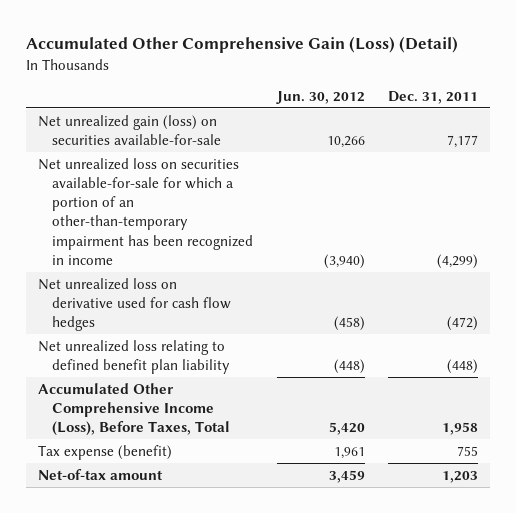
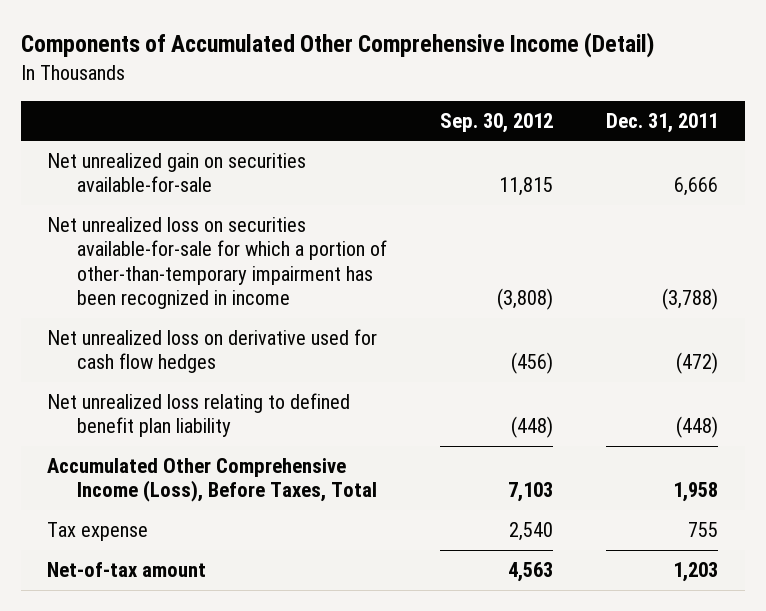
- Accumulated Other Comprehensive Gain (Loss) (Detail)
+ Components of Accumulated Other Comprehensive Income (Detail)
- | Jun. 30, 2012 | Dec. 31, 2011
+ | Sep. 30, 2012 | Dec. 31, 2011
- Net unrealized gain (loss) on securities available-for-sale | 10,266 | 7,177
- Net unrealized loss on securities available-for-sale for which a portion of an other-than-temporary impairment has been recognized in income | (3,940) | (4,299)
+ Net unrealized gain on securities available-for-sale | 11,815 | 6,666
+ Net unrealized loss on securities available-for-sale for which a portion of other-than-temporary impairment has been recognized in income | (3,808) | (3,788)
- Tax expense (benefit) | 1,961 | 755
+ Tax expense | 2,540 | 755

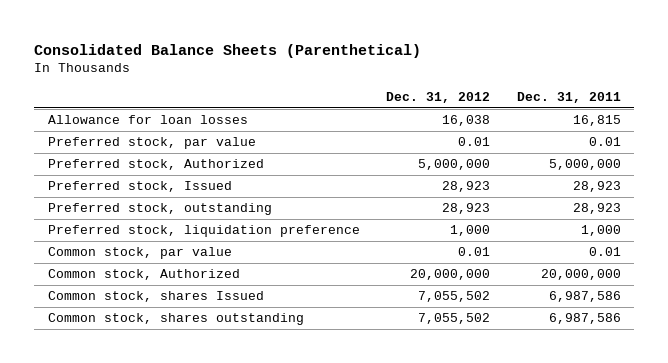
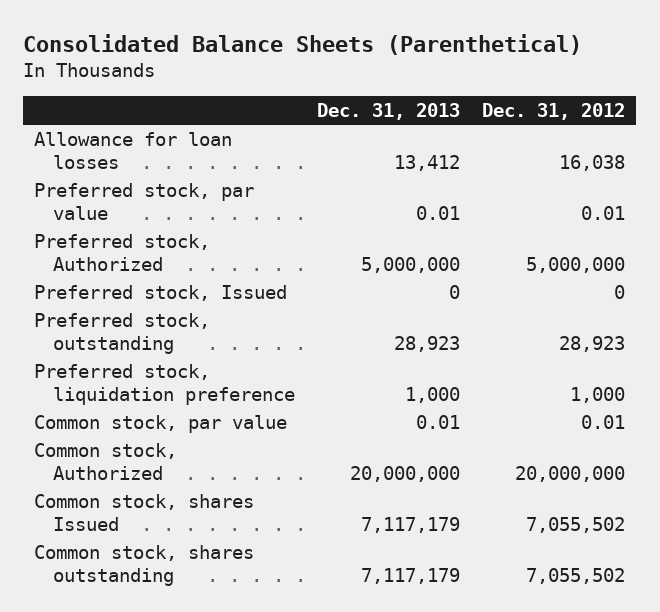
- | Dec. 31, 2012 | Dec. 31, 2011
+ | Dec. 31, 2013 | Dec. 31, 2012
- Preferred stock, Issued | 28,923 | 28,923
+ Preferred stock, Issued | 0 | 0

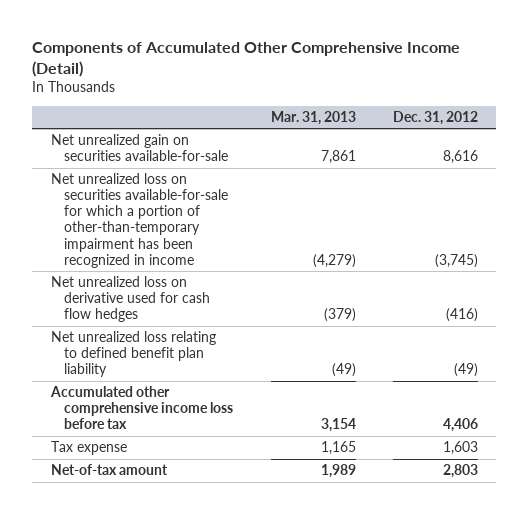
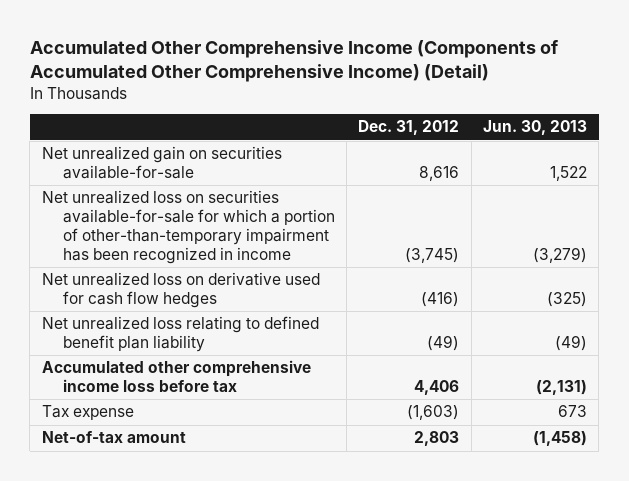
- Components of Accumulated Other Comprehensive Income (Detail)
+ Accumulated Other Comprehensive Income (Components of Accumulated Other Comprehensive Income) (Detail)
- | Mar. 31, 2013 | Dec. 31, 2012
+ | Dec. 31, 2012 | Jun. 30, 2013
- Tax expense | 1,165 | 1,603
+ Tax expense | (1,603) | 673

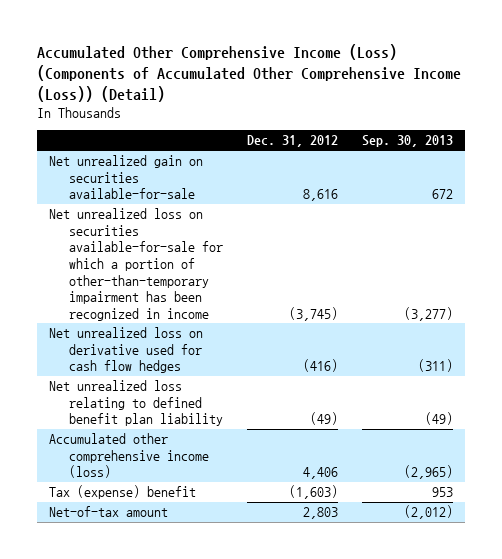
- Accumulated Other Comprehensive Income (Components of Accumulated Other Comprehensive Income) (Detail)
+ Accumulated Other Comprehensive Income (Loss) (Components of Accumulated Other Comprehensive Income (Loss)) (Detail)
- | Dec. 31, 2012 | Jun. 30, 2013
+ | Dec. 31, 2012 | Sep. 30, 2013
- Accumulated other comprehensive income loss before tax | 4,406 | (2,131)
- Tax expense | (1,603) | 673
+ Accumulated other comprehensive income (loss) | 4,406 | (2,965)
+ Tax (expense) benefit | (1,603) | 953

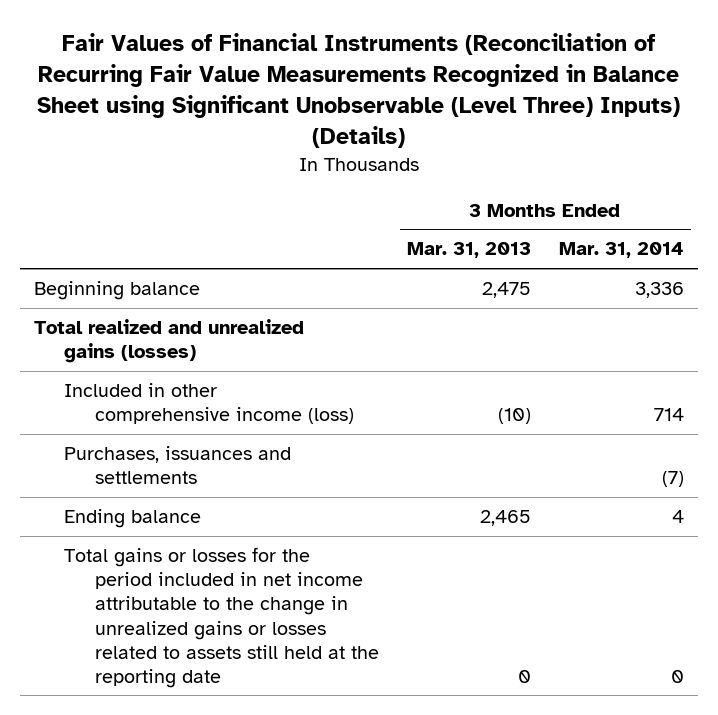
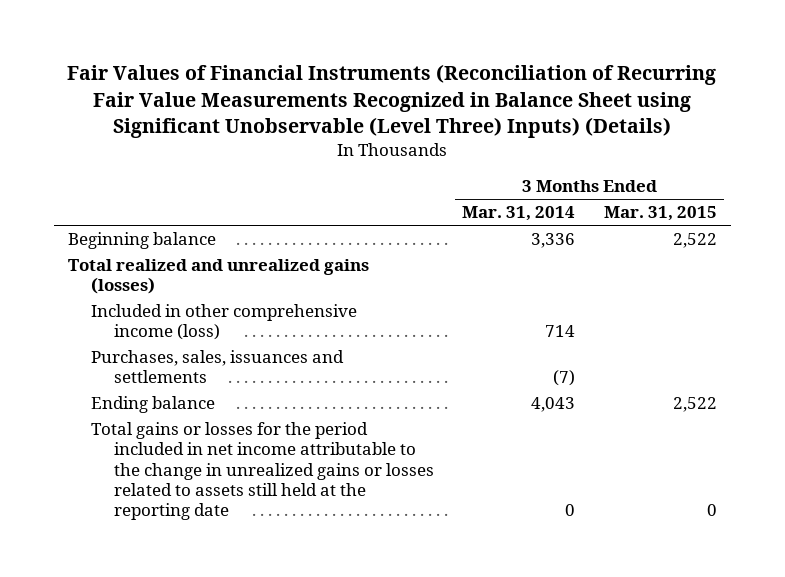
- | 3 Months Ended Mar. 31, 2013 | 3 Months Ended Mar. 31, 2014
+ | 3 Months Ended Mar. 31, 2014 | 3 Months Ended Mar. 31, 2015
- Purchases, issuances and settlements | | (7)
- Ending balance | 2,465 | 4
+ Purchases, sales, issuances and settlements | (7) |
+ Ending balance | 4,043 | 2,522

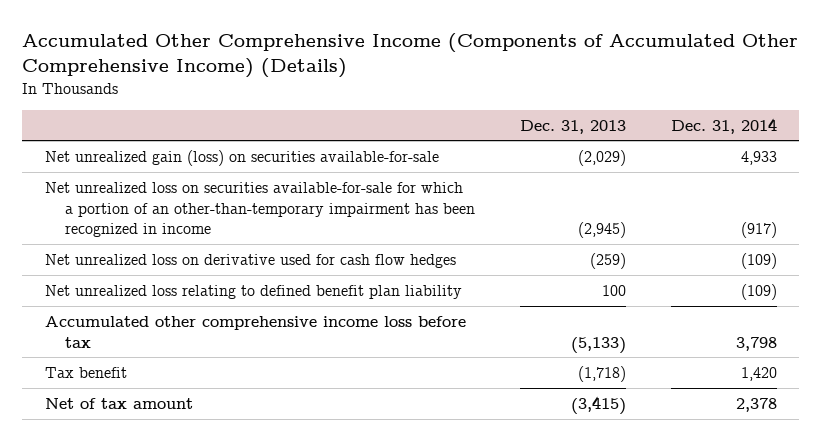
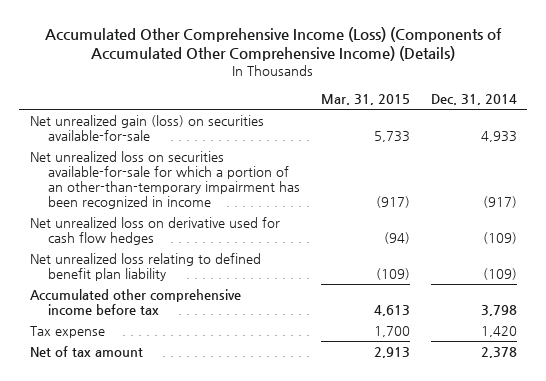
- Accumulated Other Comprehensive Income (Components of Accumulated Other Comprehensive Income) (Details)
+ Accumulated Other Comprehensive Income (Loss) (Components of Accumulated Other Comprehensive Income) (Details)
- | Dec. 31, 2013 | Dec. 31, 2014
+ | Mar. 31, 2015 | Dec. 31, 2014
- Accumulated other comprehensive income loss before tax | (5,133) | 3,798
- Tax benefit | (1,718) | 1,420
+ Accumulated other comprehensive income before tax | 4,613 | 3,798
+ Tax expense | 1,700 | 1,420

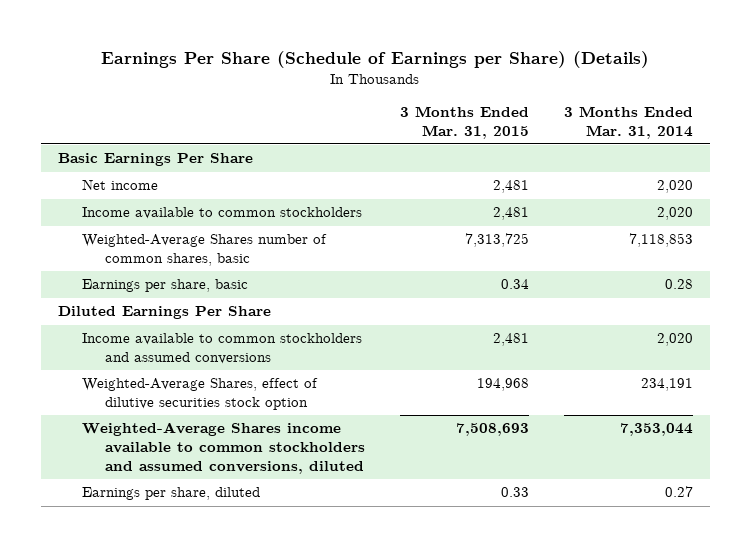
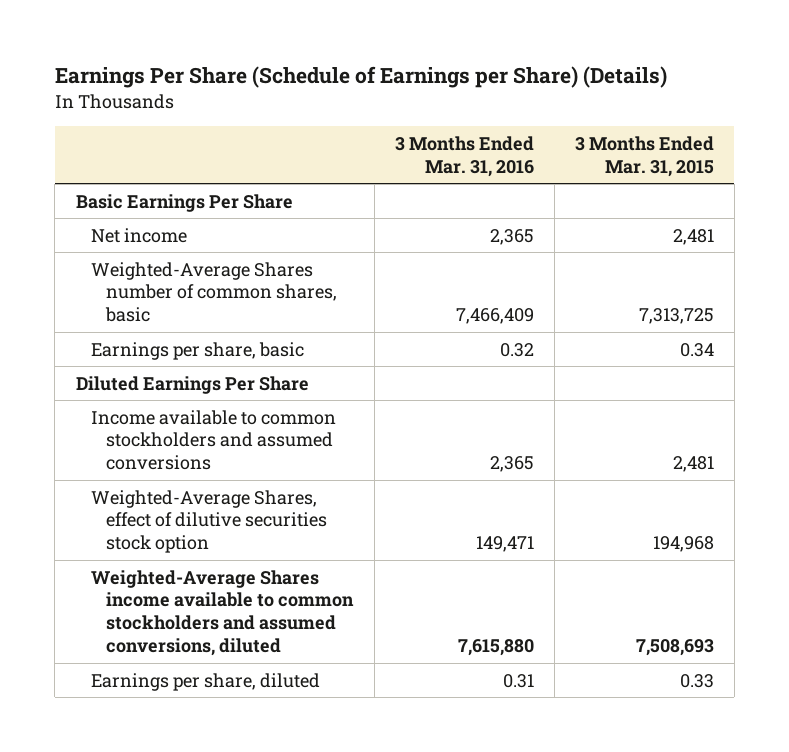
- | 3 Months Ended Mar. 31, 2015 | 3 Months Ended Mar. 31, 2014
+ | 3 Months Ended Mar. 31, 2016 | 3 Months Ended Mar. 31, 2015
- Income available to common stockholders | 2,481 | 2,020

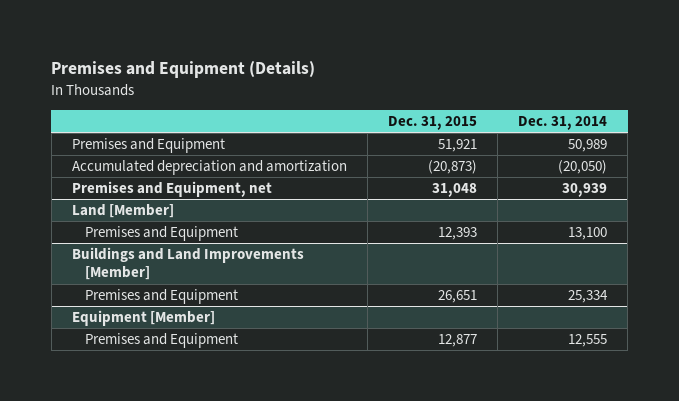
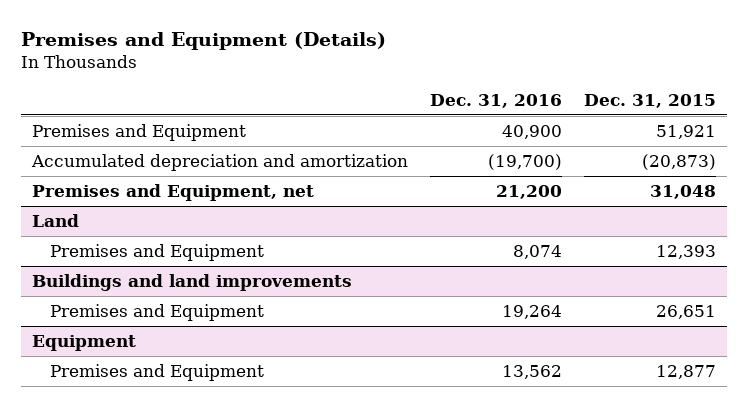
- | Dec. 31, 2015 | Dec. 31, 2014
+ | Dec. 31, 2016 | Dec. 31, 2015
- Land [Member]
+ Land
- Buildings and Land Improvements [Member]
+ Buildings and land improvements
- Equipment [Member]
+ Equipment

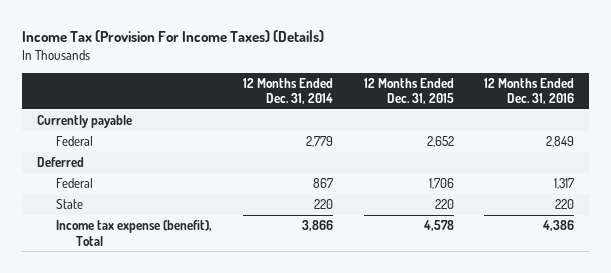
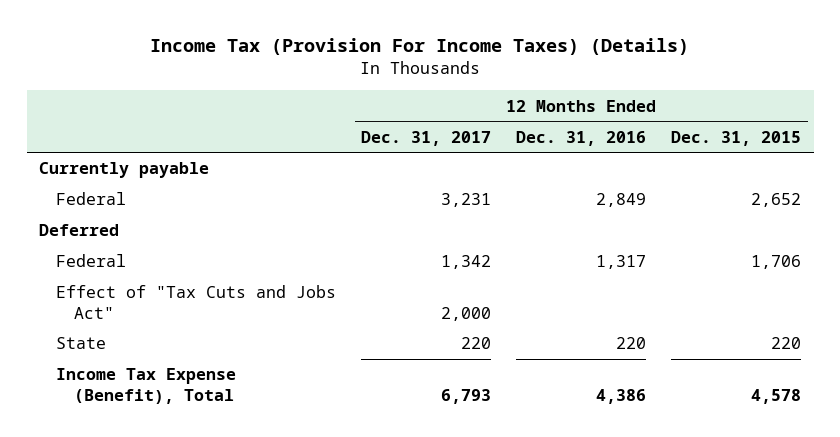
- | 12 Months Ended Dec. 31, 2014 | 12 Months Ended Dec. 31, 2015 | 12 Months Ended Dec. 31, 2016
+ | 12 Months Ended Dec. 31, 2017 | 12 Months Ended Dec. 31, 2016 | 12 Months Ended Dec. 31, 2015
+ Effect of "Tax Cuts and Jobs Act" | 2,000 | |
- Income tax expense (benefit), Total | 3,866 | 4,578 | 4,386
+ Income Tax Expense (Benefit), Total | 6,793 | 4,386 | 4,578

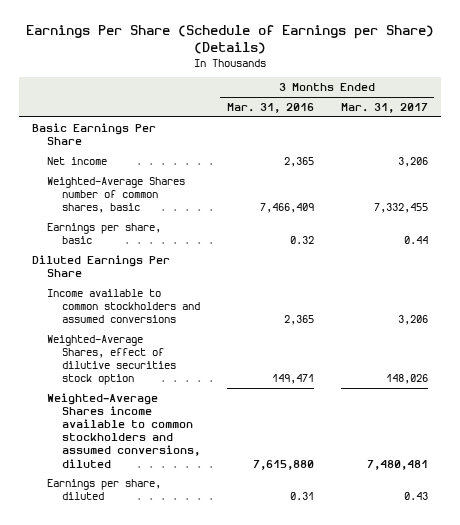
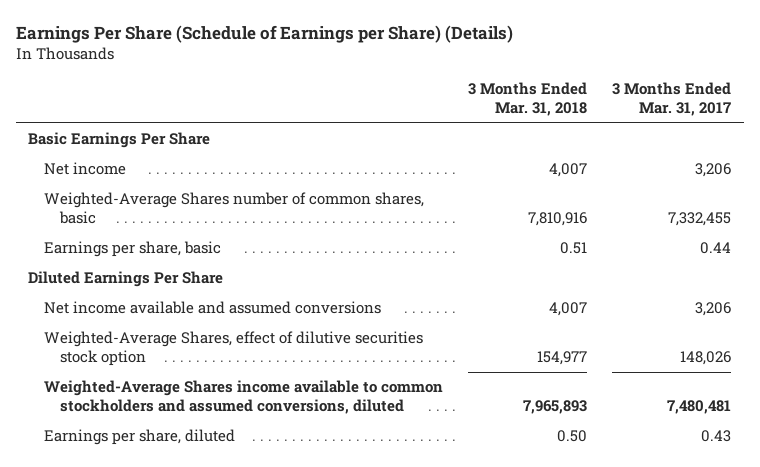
- | 3 Months Ended Mar. 31, 2016 | 3 Months Ended Mar. 31, 2017
+ | 3 Months Ended Mar. 31, 2018 | 3 Months Ended Mar. 31, 2017
- Income available to common stockholders and assumed conversions | 2,365 | 3,206
+ Net income available and assumed conversions | 4,007 | 3,206

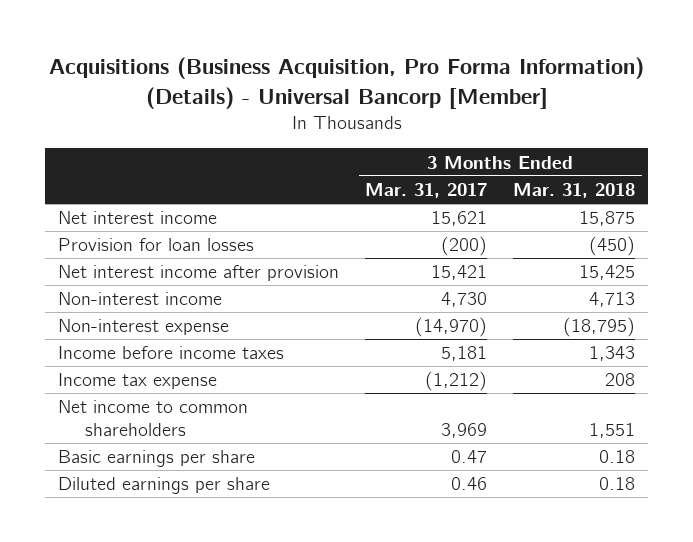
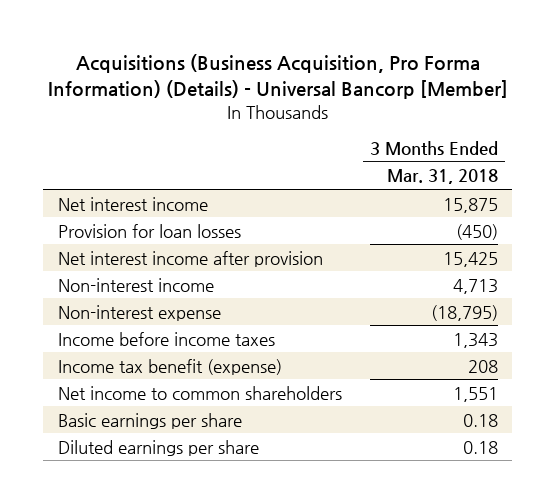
- | 3 Months Ended Mar. 31, 2017 | 3 Months Ended Mar. 31, 2018
+ | 3 Months Ended Mar. 31, 2018
- Income tax expense | (1,212) | 208
+ Income tax benefit (expense) | 208

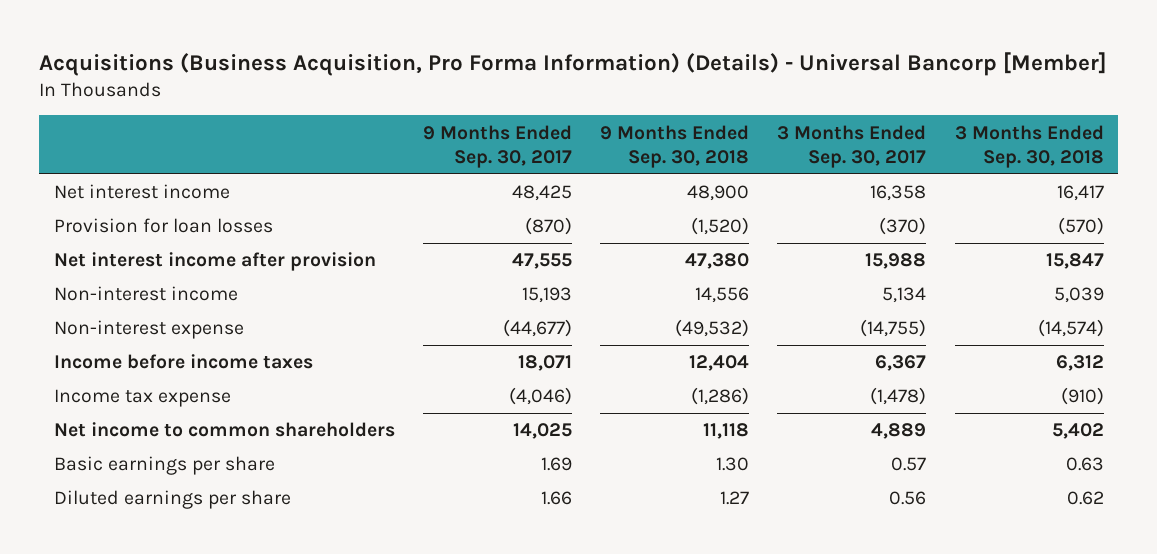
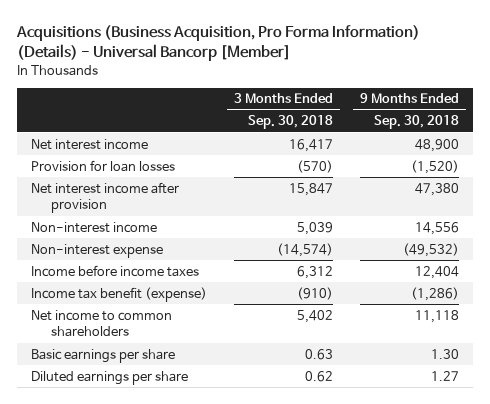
- | 9 Months Ended Sep. 30, 2017 | 9 Months Ended Sep. 30, 2018 | 3 Months Ended Sep. 30, 2017 | 3 Months Ended Sep. 30, 2018
+ | 3 Months Ended Sep. 30, 2018 | 9 Months Ended Sep. 30, 2018
- Income tax expense | (4,046) | (1,286) | (1,478) | (910)
+ Income tax benefit (expense) | (910) | (1,286)

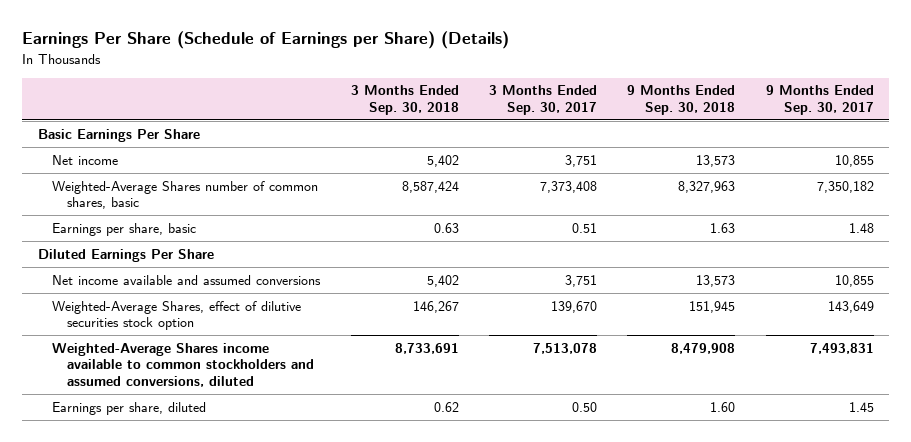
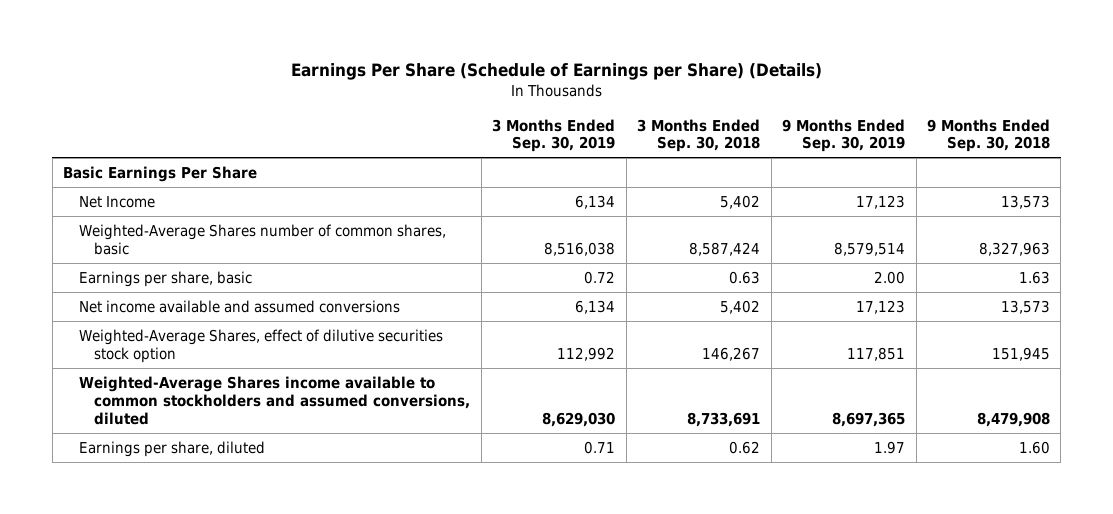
- | 3 Months Ended Sep. 30, 2018 | 3 Months Ended Sep. 30, 2017 | 9 Months Ended Sep. 30, 2018 | 9 Months Ended Sep. 30, 2017
+ | 3 Months Ended Sep. 30, 2019 | 3 Months Ended Sep. 30, 2018 | 9 Months Ended Sep. 30, 2019 | 9 Months Ended Sep. 30, 2018
- Net income | 5,402 | 3,751 | 13,573 | 10,855
+ Net Income | 6,134 | 5,402 | 17,123 | 13,573
- Diluted Earnings Per Share

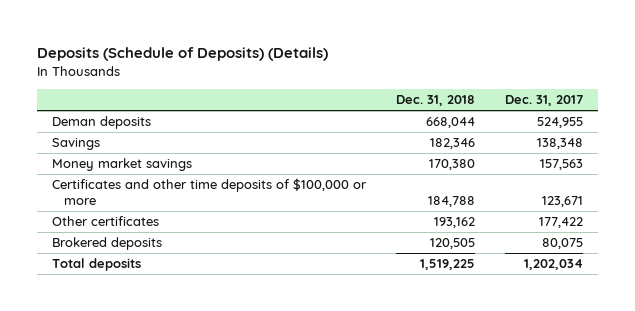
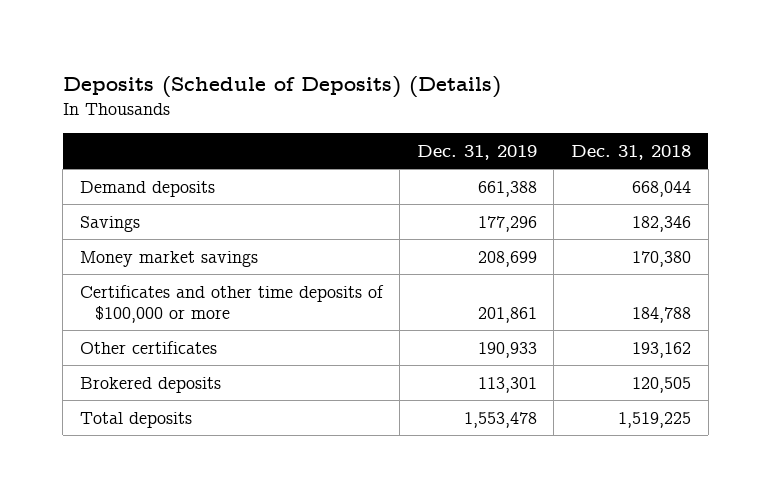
- | Dec. 31, 2018 | Dec. 31, 2017
+ | Dec. 31, 2019 | Dec. 31, 2018
- Deman deposits | 668,044 | 524,955
+ Demand deposits | 661,388 | 668,044

